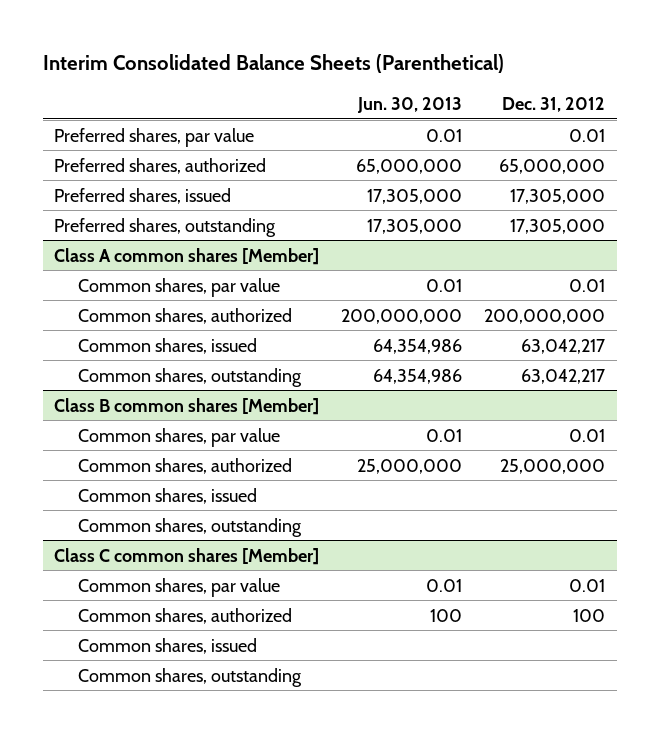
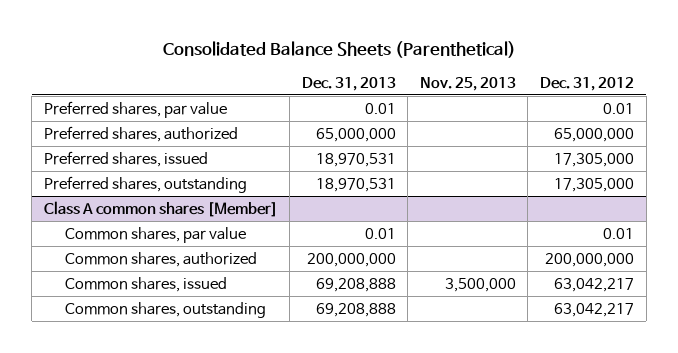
- Interim Consolidated Balance Sheets (Parenthetical)
+ Consolidated Balance Sheets (Parenthetical)
- | Jun. 30, 2013 | Dec. 31, 2012
+ | Dec. 31, 2013 | Nov. 25, 2013 | Dec. 31, 2012
- Class B common shares [Member]
- Common shares, par value | 0.01 | 0.01
- Common shares, authorized | 25,000,000 | 25,000,000
- Common shares, issued
- Common shares, outstanding
- Class C common shares [Member]
- Common shares, par value | 0.01 | 0.01
- Common shares, authorized | 100 | 100
- Common shares, issued
- Common shares, outstanding

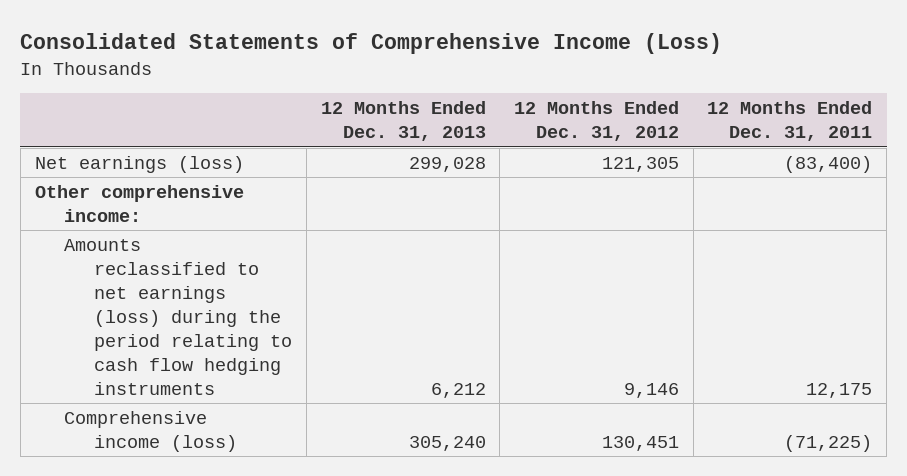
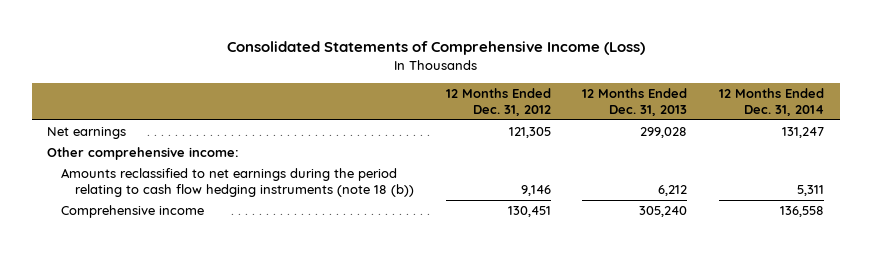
- | 12 Months Ended Dec. 31, 2013 | 12 Months Ended Dec. 31, 2012 | 12 Months Ended Dec. 31, 2011
+ | 12 Months Ended Dec. 31, 2012 | 12 Months Ended Dec. 31, 2013 | 12 Months Ended Dec. 31, 2014
- Net earnings (loss) | 299,028 | 121,305 | (83,400)
+ Net earnings | 121,305 | 299,028 | 131,247
- Amounts reclassified to net earnings (loss) during the period relating to cash flow hedging instruments | 6,212 | 9,146 | 12,175
- Comprehensive income (loss) | 305,240 | 130,451 | (71,225)
+ Amounts reclassified to net earnings during the period relating to cash flow hedging instruments (note 18 (b)) | 9,146 | 6,212 | 5,311
+ Comprehensive income | 130,451 | 305,240 | 136,558

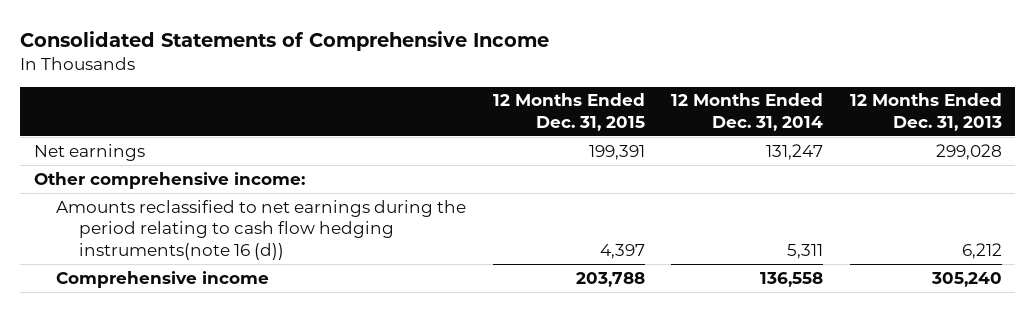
- Consolidated Statements of Comprehensive Income (Loss)
+ Consolidated Statements of Comprehensive Income
- | 12 Months Ended Dec. 31, 2012 | 12 Months Ended Dec. 31, 2013 | 12 Months Ended Dec. 31, 2014
+ | 12 Months Ended Dec. 31, 2015 | 12 Months Ended Dec. 31, 2014 | 12 Months Ended Dec. 31, 2013
- Amounts reclassified to net earnings during the period relating to cash flow hedging instruments (note 18 (b)) | 9,146 | 6,212 | 5,311
+ Amounts reclassified to net earnings during the period relating to cash flow hedging instruments(note 16 (d)) | 4,397 | 5,311 | 6,212

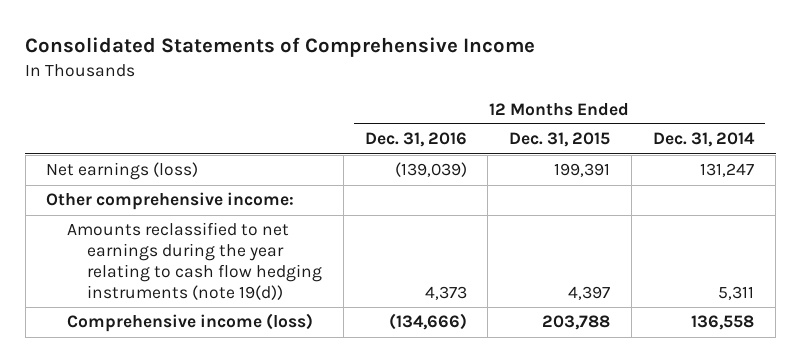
- | 12 Months Ended Dec. 31, 2015 | 12 Months Ended Dec. 31, 2014 | 12 Months Ended Dec. 31, 2013
+ | 12 Months Ended Dec. 31, 2016 | 12 Months Ended Dec. 31, 2015 | 12 Months Ended Dec. 31, 2014
- Net earnings | 199,391 | 131,247 | 299,028
+ Net earnings (loss) | (139,039) | 199,391 | 131,247
- Amounts reclassified to net earnings during the period relating to cash flow hedging instruments(note 16 (d)) | 4,397 | 5,311 | 6,212
- Comprehensive income | 203,788 | 136,558 | 305,240
+ Amounts reclassified to net earnings during the year relating to cash flow hedging instruments (note 19(d)) | 4,373 | 4,397 | 5,311
+ Comprehensive income (loss) | (134,666) | 203,788 | 136,558

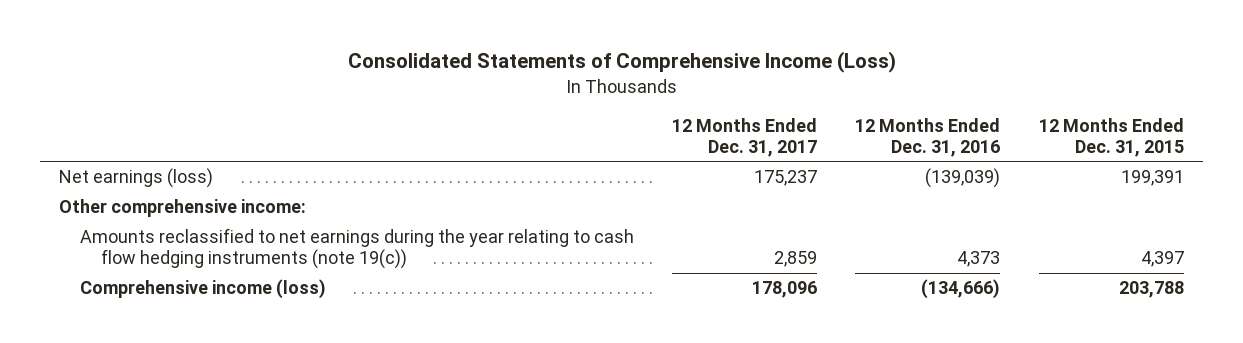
- Consolidated Statements of Comprehensive Income
+ Consolidated Statements of Comprehensive Income (Loss)
- | 12 Months Ended Dec. 31, 2016 | 12 Months Ended Dec. 31, 2015 | 12 Months Ended Dec. 31, 2014
+ | 12 Months Ended Dec. 31, 2017 | 12 Months Ended Dec. 31, 2016 | 12 Months Ended Dec. 31, 2015
- Amounts reclassified to net earnings during the year relating to cash flow hedging instruments (note 19(d)) | 4,373 | 4,397 | 5,311
+ Amounts reclassified to net earnings during the year relating to cash flow hedging instruments (note 19(c)) | 2,859 | 4,373 | 4,397

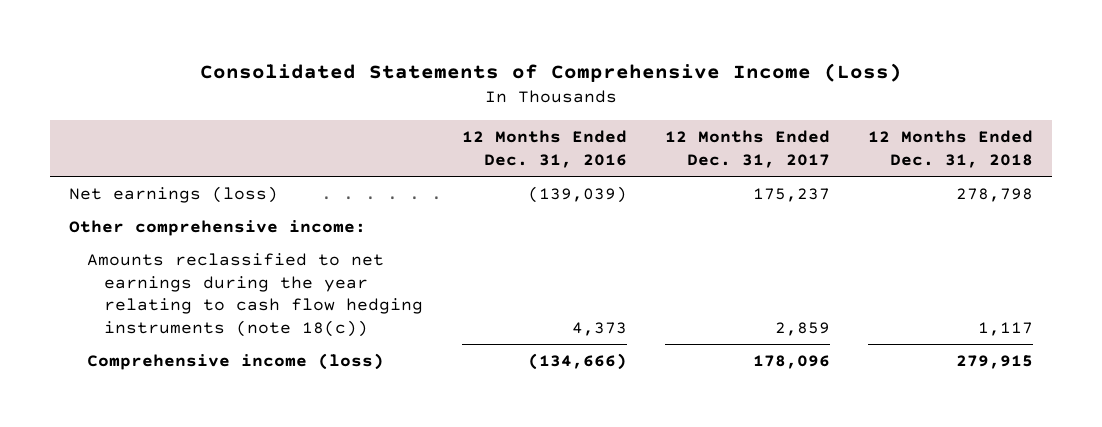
- | 12 Months Ended Dec. 31, 2017 | 12 Months Ended Dec. 31, 2016 | 12 Months Ended Dec. 31, 2015
+ | 12 Months Ended Dec. 31, 2016 | 12 Months Ended Dec. 31, 2017 | 12 Months Ended Dec. 31, 2018
- Amounts reclassified to net earnings during the year relating to cash flow hedging instruments (note 19(c)) | 2,859 | 4,373 | 4,397
+ Amounts reclassified to net earnings during the year relating to cash flow hedging instruments (note 18(c)) | 4,373 | 2,859 | 1,117

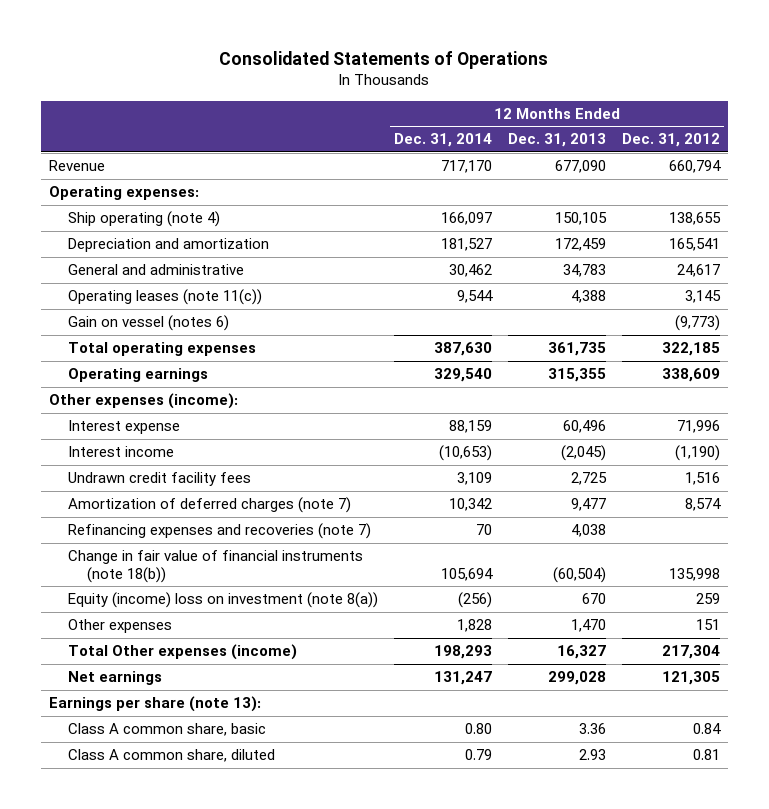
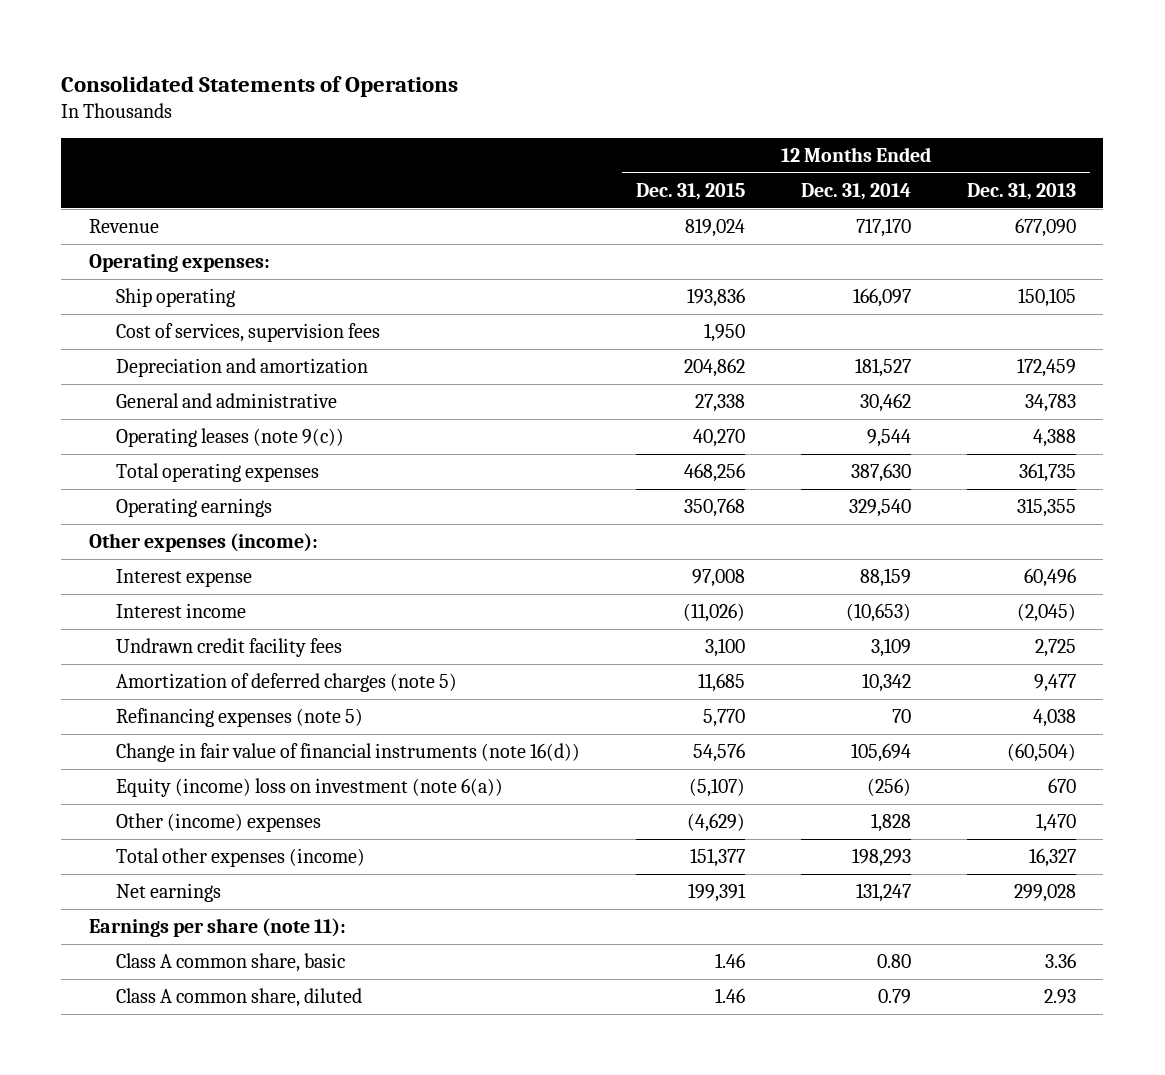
- | 12 Months Ended Dec. 31, 2014 | 12 Months Ended Dec. 31, 2013 | 12 Months Ended Dec. 31, 2012
+ | 12 Months Ended Dec. 31, 2015 | 12 Months Ended Dec. 31, 2014 | 12 Months Ended Dec. 31, 2013
- Ship operating (note 4) | 166,097 | 150,105 | 138,655
+ Ship operating | 193,836 | 166,097 | 150,105
+ Cost of services, supervision fees | 1,950 | |
- Operating leases (note 11(c)) | 9,544 | 4,388 | 3,145
- Gain on vessel (notes 6) | | | (9,773)
+ Operating leases (note 9(c)) | 40,270 | 9,544 | 4,388
- Amortization of deferred charges (note 7) | 10,342 | 9,477 | 8,574
- Refinancing expenses and recoveries (note 7) | 70 | 4,038 |
- Change in fair value of financial instruments (note 18(b)) | 105,694 | (60,504) | 135,998
- Equity (income) loss on investment (note 8(a)) | (256) | 670 | 259
- Other expenses | 1,828 | 1,470 | 151
- Total Other expenses (income) | 198,293 | 16,327 | 217,304
+ Amortization of deferred charges (note 5) | 11,685 | 10,342 | 9,477
+ Refinancing expenses (note 5) | 5,770 | 70 | 4,038
+ Change in fair value of financial instruments (note 16(d)) | 54,576 | 105,694 | (60,504)
+ Equity (income) loss on investment (note 6(a)) | (5,107) | (256) | 670
+ Other (income) expenses | (4,629) | 1,828 | 1,470
+ Total other expenses (income) | 151,377 | 198,293 | 16,327
- Earnings per share (note 13):
+ Earnings per share (note 11):

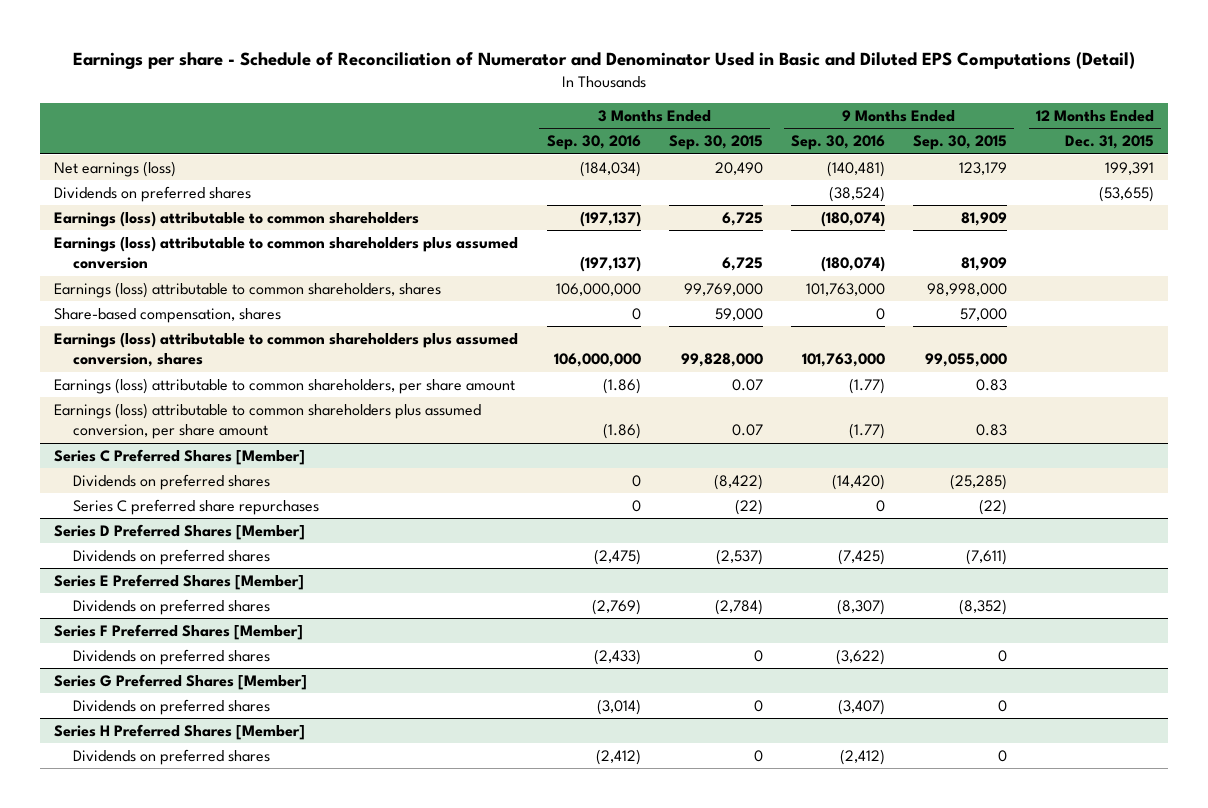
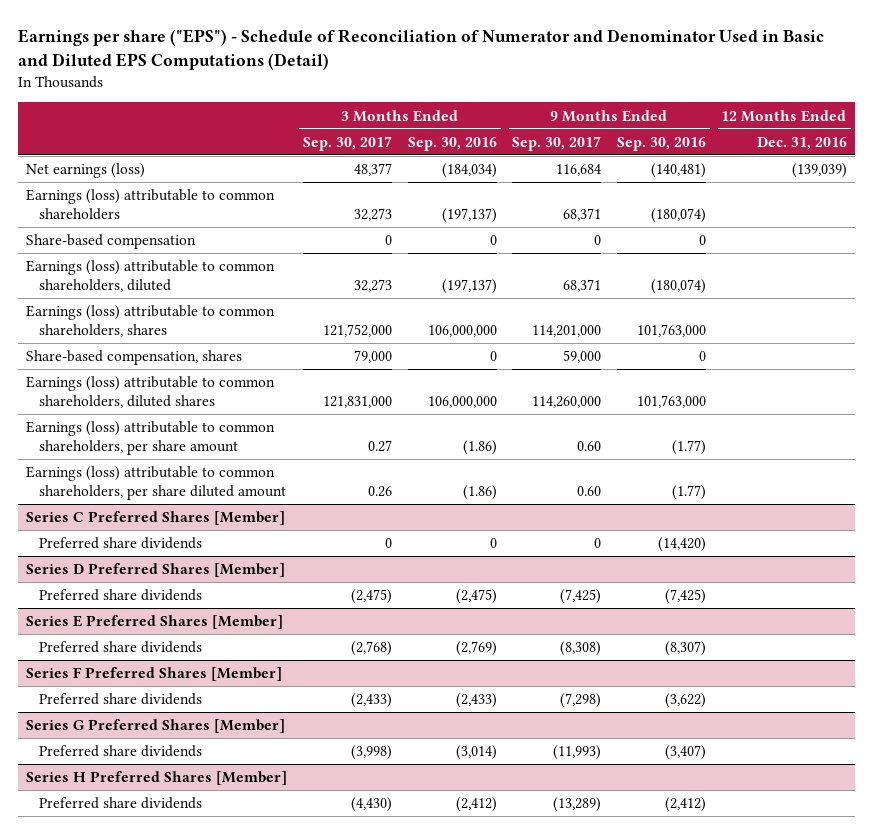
- Earnings per share - Schedule of Reconciliation of Numerator and Denominator Used in Basic and Diluted EPS Computations (Detail)
+ Earnings per share ("EPS") - Schedule of Reconciliation of Numerator and Denominator Used in Basic and Diluted EPS Computations (Detail)
- | 3 Months Ended Sep. 30, 2016 | 3 Months Ended Sep. 30, 2015 | 9 Months Ended Sep. 30, 2016 | 9 Months Ended Sep. 30, 2015 | 12 Months Ended Dec. 31, 2015
+ | 3 Months Ended Sep. 30, 2017 | 3 Months Ended Sep. 30, 2016 | 9 Months Ended Sep. 30, 2017 | 9 Months Ended Sep. 30, 2016 | 12 Months Ended Dec. 31, 2016
- Dividends on preferred shares | | | (38,524) | | (53,655)
- Earnings (loss) attributable to common shareholders plus assumed conversion | (197,137) | 6,725 | (180,074) | 81,909 |
+ Share-based compensation | 0 | 0 | 0 | 0 |
+ Earnings (loss) attributable to common shareholders, diluted | 32,273 | (197,137) | 68,371 | (180,074) |
- Earnings (loss) attributable to common shareholders plus assumed conversion, shares | 106,000,000 | 99,828,000 | 101,763,000 | 99,055,000 |
+ Earnings (loss) attributable to common shareholders, diluted shares | 121,831,000 | 106,000,000 | 114,260,000 | 101,763,000 |
- Earnings (loss) attributable to common shareholders plus assumed conversion, per share amount | (1.86) | 0.07 | (1.77) | 0.83 |
+ Earnings (loss) attributable to common shareholders, per share diluted amount | 0.26 | (1.86) | 0.60 | (1.77) |
@ Series C Preferred Shares [Member]
- Dividends on preferred shares | 0 | (8,422) | (14,420) | (25,285) |
- Series C preferred share repurchases | 0 | (22) | 0 | (22) |
+ Preferred share dividends | 0 | 0 | 0 | (14,420) |
@ Series D Preferred Shares [Member]
- Dividends on preferred shares | (2,475) | (2,537) | (7,425) | (7,611) |
+ Preferred share dividends | (2,475) | (2,475) | (7,425) | (7,425) |
@ Series E Preferred Shares [Member]
- Dividends on preferred shares | (2,769) | (2,784) | (8,307) | (8,352) |
+ Preferred share dividends | (2,768) | (2,769) | (8,308) | (8,307) |
@ Series F Preferred Shares [Member]
- Dividends on preferred shares | (2,433) | 0 | (3,622) | 0 |
+ Preferred share dividends | (2,433) | (2,433) | (7,298) | (3,622) |
@ Series G Preferred Shares [Member]
- Dividends on preferred shares | (3,014) | 0 | (3,407) | 0 |
+ Preferred share dividends | (3,998) | (3,014) | (11,993) | (3,407) |
@ Series H Preferred Shares [Member]
- Dividends on preferred shares | (2,412) | 0 | (2,412) | 0 |
+ Preferred share dividends | (4,430) | (2,412) | (13,289) | (2,412) |

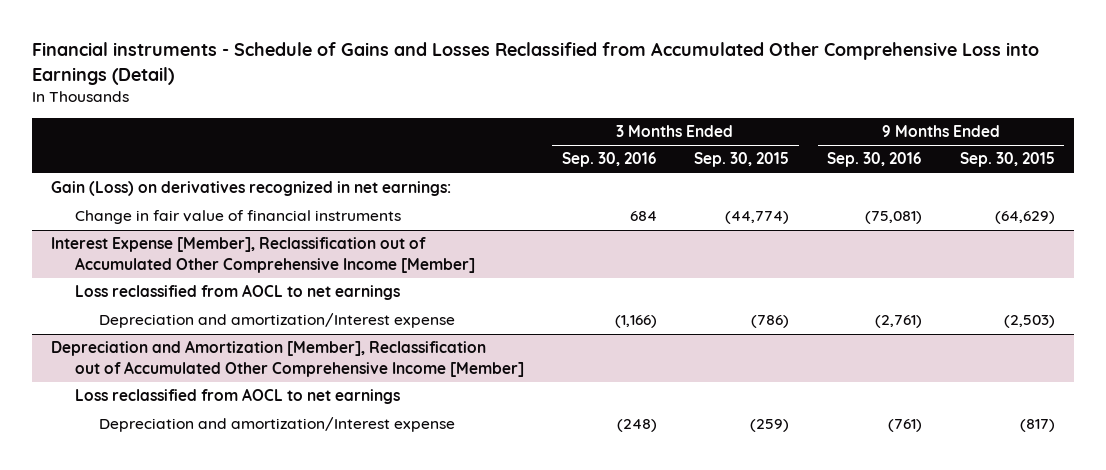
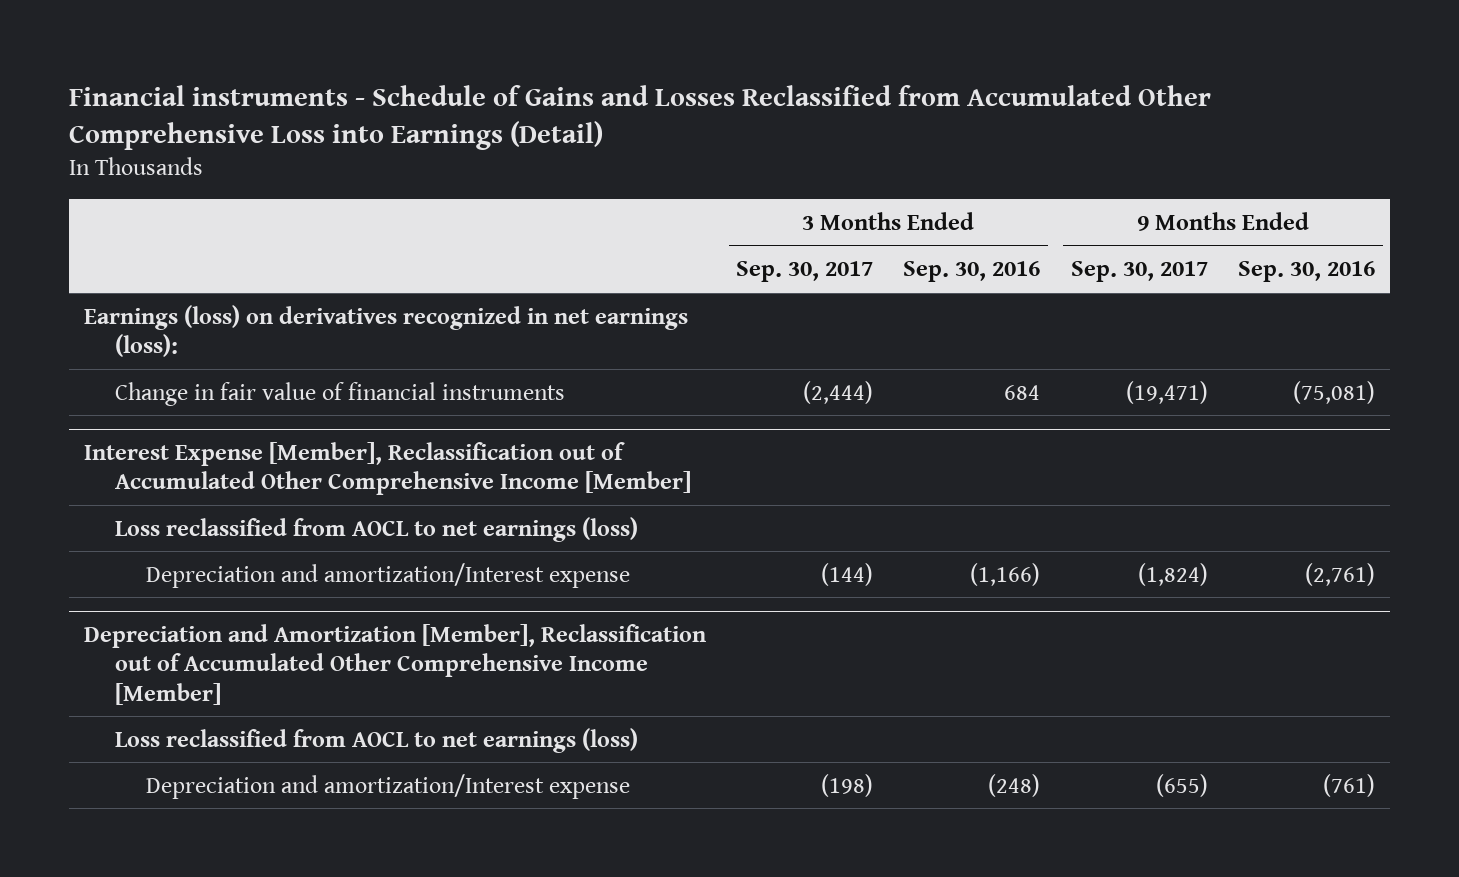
- | 3 Months Ended Sep. 30, 2016 | 3 Months Ended Sep. 30, 2015 | 9 Months Ended Sep. 30, 2016 | 9 Months Ended Sep. 30, 2015
+ | 3 Months Ended Sep. 30, 2017 | 3 Months Ended Sep. 30, 2016 | 9 Months Ended Sep. 30, 2017 | 9 Months Ended Sep. 30, 2016
- Gain (Loss) on derivatives recognized in net earnings:
+ Earnings (loss) on derivatives recognized in net earnings (loss):
@ Interest Expense [Member], Reclassification out of Accumulated Other Comprehensive Income [Member]
- Loss reclassified from AOCL to net earnings
+ Loss reclassified from AOCL to net earnings (loss)
@ Depreciation and Amortization [Member], Reclassification out of Accumulated Other Comprehensive Income [Member]
- Loss reclassified from AOCL to net earnings
+ Loss reclassified from AOCL to net earnings (loss)

